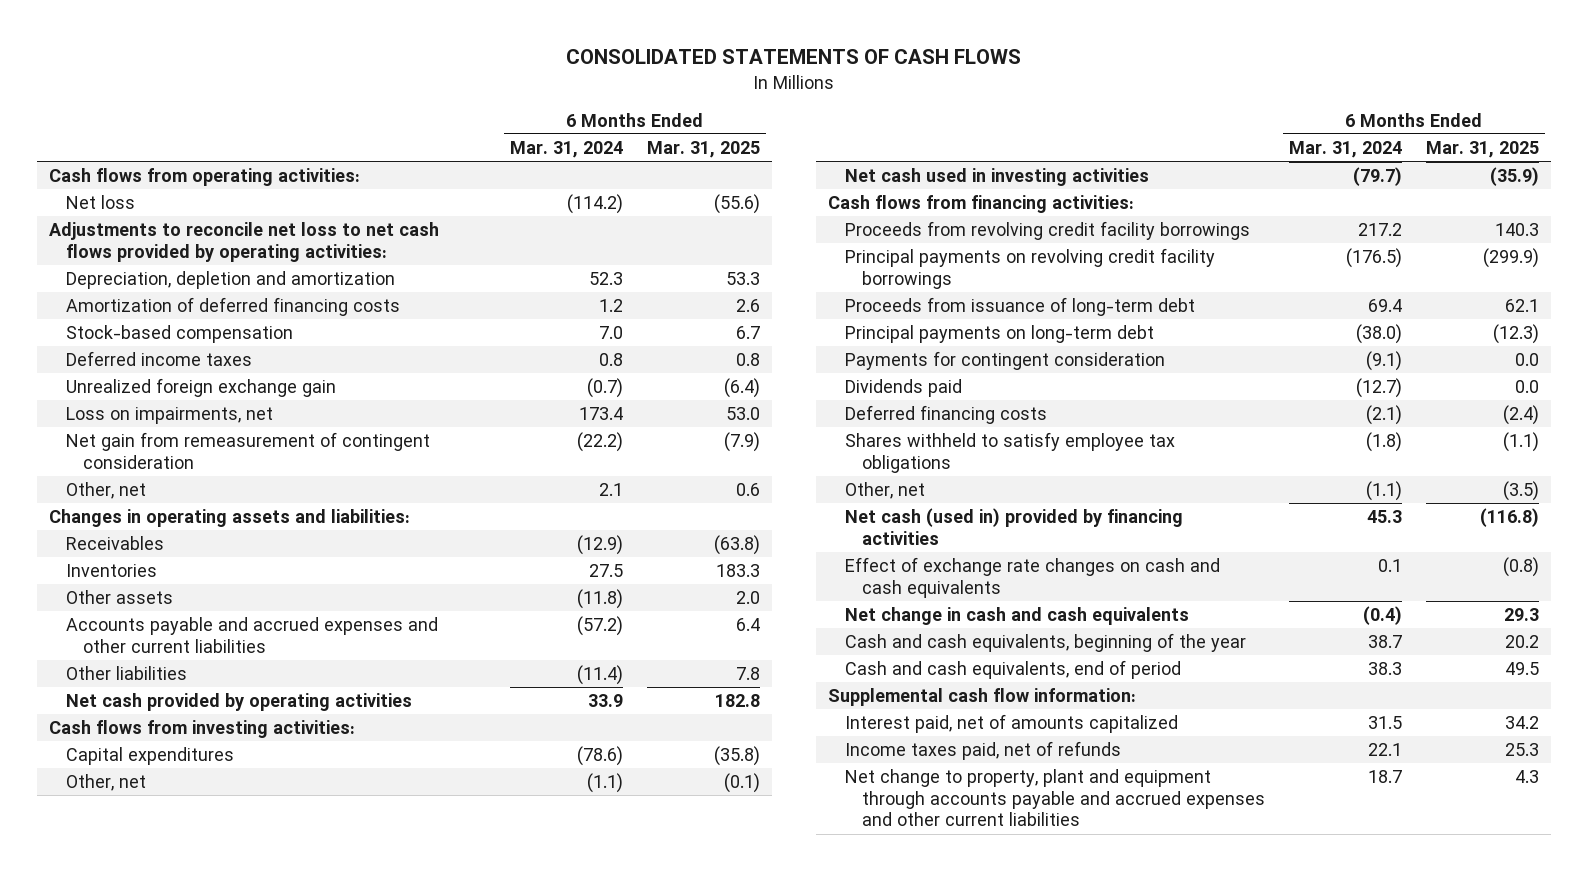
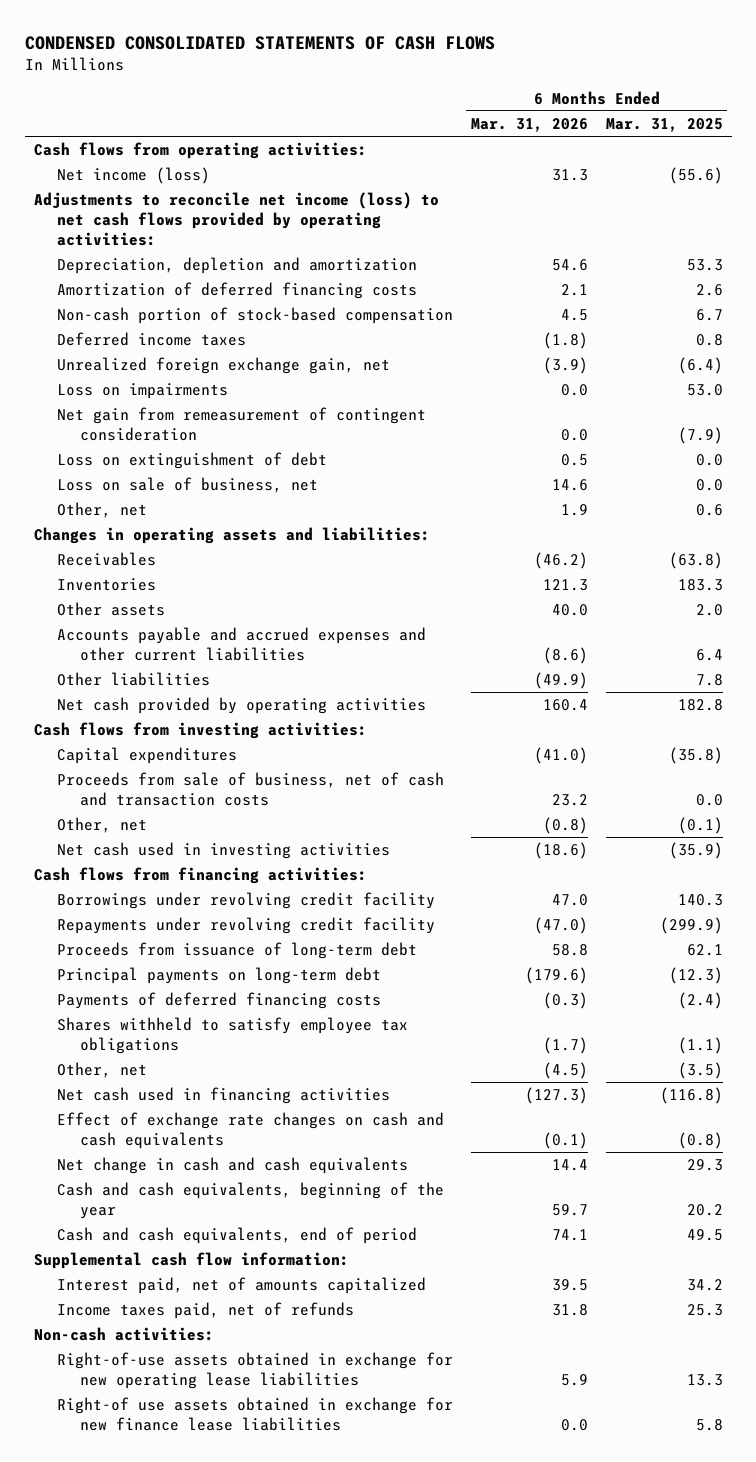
- CONSOLIDATED STATEMENTS OF CASH FLOWS
+ CONDENSED CONSOLIDATED STATEMENTS OF CASH FLOWS
- | 6 Months Ended Mar. 31, 2024 | 6 Months Ended Mar. 31, 2025
+ | 6 Months Ended Mar. 31, 2026 | 6 Months Ended Mar. 31, 2025
- Net loss | (114.2) | (55.6)
- Adjustments to reconcile net loss to net cash flows provided by operating activities:
+ Net income (loss) | 31.3 | (55.6)
+ Adjustments to reconcile net income (loss) to net cash flows provided by operating activities:
- Stock-based compensation | 7.0 | 6.7
+ Non-cash portion of stock-based compensation | 4.5 | 6.7
- Unrealized foreign exchange gain | (0.7) | (6.4)
- Loss on impairments, net | 173.4 | 53.0
+ Unrealized foreign exchange gain, net | (3.9) | (6.4)
+ Loss on impairments | 0.0 | 53.0
+ Loss on extinguishment of debt | 0.5 | 0.0
+ Loss on sale of business, net | 14.6 | 0.0
+ Proceeds from sale of business, net of cash and transaction costs | 23.2 | 0.0
- Proceeds from revolving credit facility borrowings | 217.2 | 140.3
- Principal payments on revolving credit facility borrowings | (176.5) | (299.9)
+ Borrowings under revolving credit facility | 47.0 | 140.3
+ Repayments under revolving credit facility | (47.0) | (299.9)
- Payments for contingent consideration | (9.1) | 0.0
- Dividends paid | (12.7) | 0.0
- Deferred financing costs | (2.1) | (2.4)
+ Payments of deferred financing costs | (0.3) | (2.4)
- Net cash (used in) provided by financing activities | 45.3 | (116.8)
+ Net cash used in financing activities | (127.3) | (116.8)
- Net change to property, plant and equipment through accounts payable and accrued expenses and other current liabilities | 18.7 | 4.3
+ Non-cash activities:
+ Right-of-use assets obtained in exchange for new operating lease liabilities | 5.9 | 13.3
+ Right-of use assets obtained in exchange for new finance lease liabilities | 0.0 | 5.8

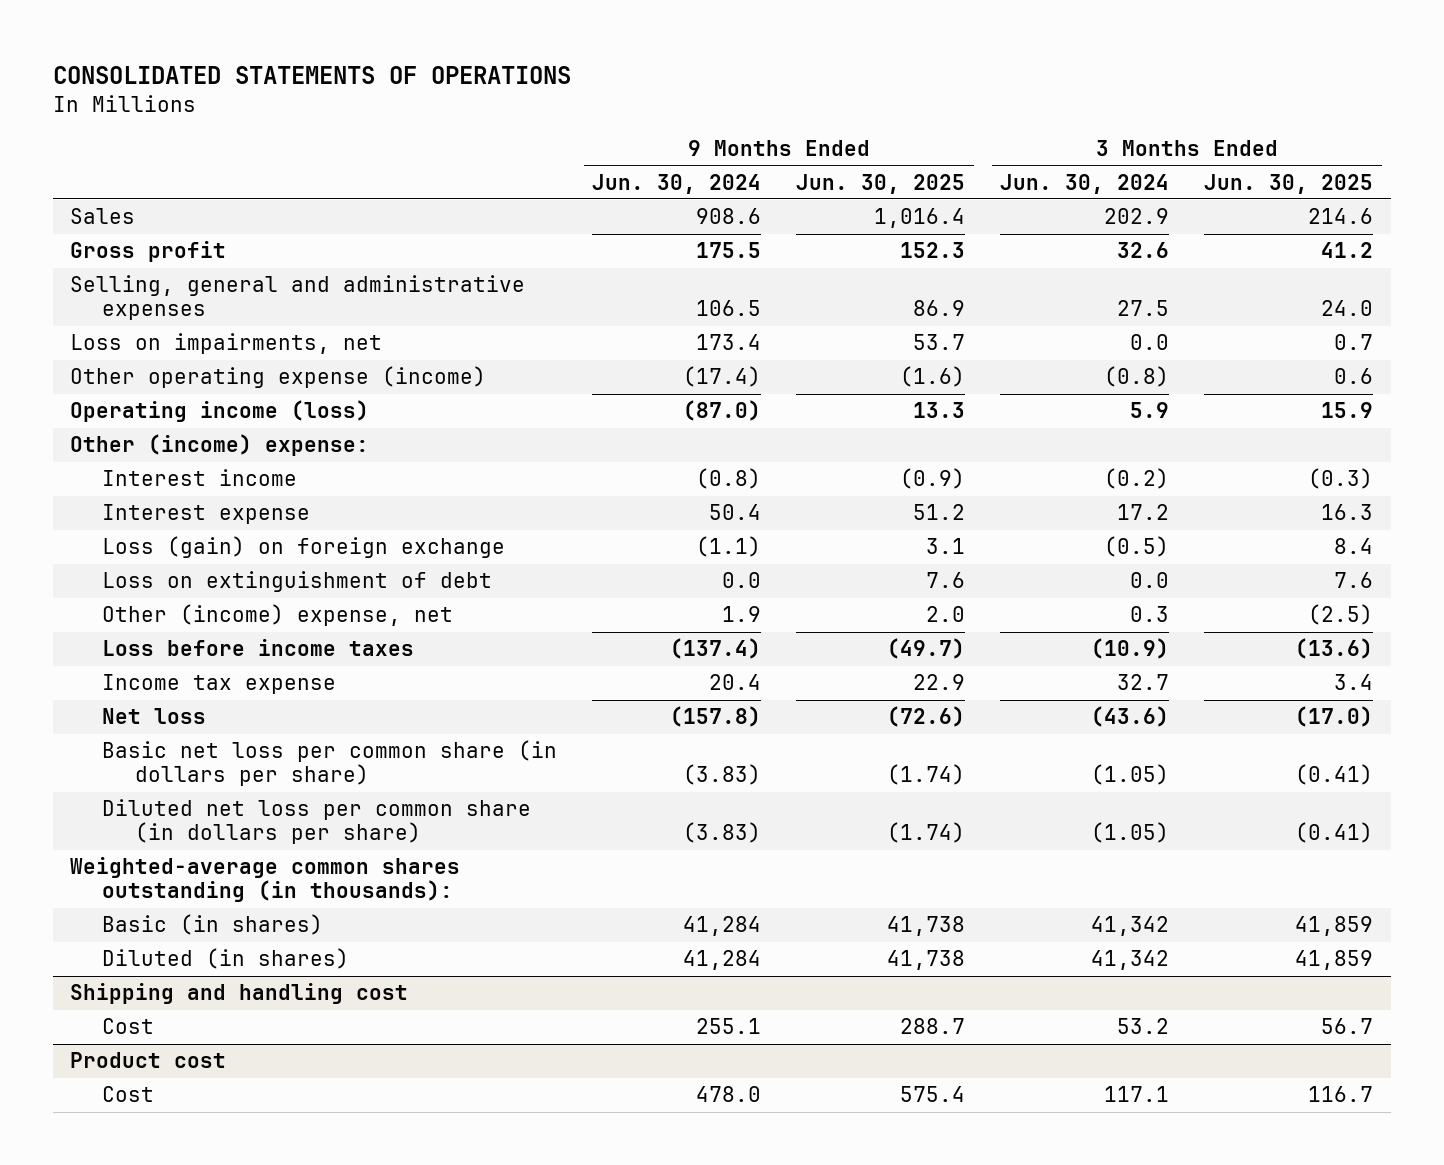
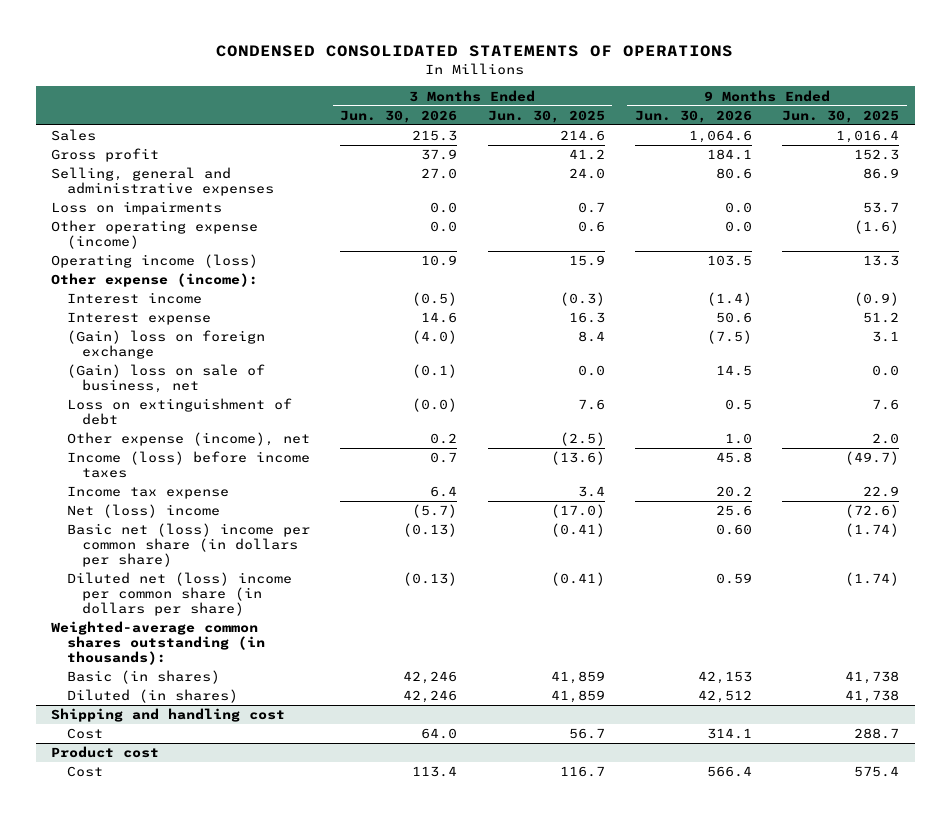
- CONSOLIDATED STATEMENTS OF OPERATIONS
+ CONDENSED CONSOLIDATED STATEMENTS OF OPERATIONS
- | 9 Months Ended Jun. 30, 2024 | 9 Months Ended Jun. 30, 2025 | 3 Months Ended Jun. 30, 2024 | 3 Months Ended Jun. 30, 2025
+ | 3 Months Ended Jun. 30, 2026 | 3 Months Ended Jun. 30, 2025 | 9 Months Ended Jun. 30, 2026 | 9 Months Ended Jun. 30, 2025
- Loss on impairments, net | 173.4 | 53.7 | 0.0 | 0.7
+ Loss on impairments | 0.0 | 0.7 | 0.0 | 53.7
- Other (income) expense:
+ Other expense (income):
- Loss (gain) on foreign exchange | (1.1) | 3.1 | (0.5) | 8.4
+ (Gain) loss on foreign exchange | (4.0) | 8.4 | (7.5) | 3.1
+ (Gain) loss on sale of business, net | (0.1) | 0.0 | 14.5 | 0.0
- Other (income) expense, net | 1.9 | 2.0 | 0.3 | (2.5)
- Loss before income taxes | (137.4) | (49.7) | (10.9) | (13.6)
+ Other expense (income), net | 0.2 | (2.5) | 1.0 | 2.0
+ Income (loss) before income taxes | 0.7 | (13.6) | 45.8 | (49.7)
- Net loss | (157.8) | (72.6) | (43.6) | (17.0)
- Basic net loss per common share (in dollars per share) | (3.83) | (1.74) | (1.05) | (0.41)
- Diluted net loss per common share (in dollars per share) | (3.83) | (1.74) | (1.05) | (0.41)
+ Net (loss) income | (5.7) | (17.0) | 25.6 | (72.6)
+ Basic net (loss) income per common share (in dollars per share) | (0.13) | (0.41) | 0.60 | (1.74)
+ Diluted net (loss) income per common share (in dollars per share) | (0.13) | (0.41) | 0.59 | (1.74)

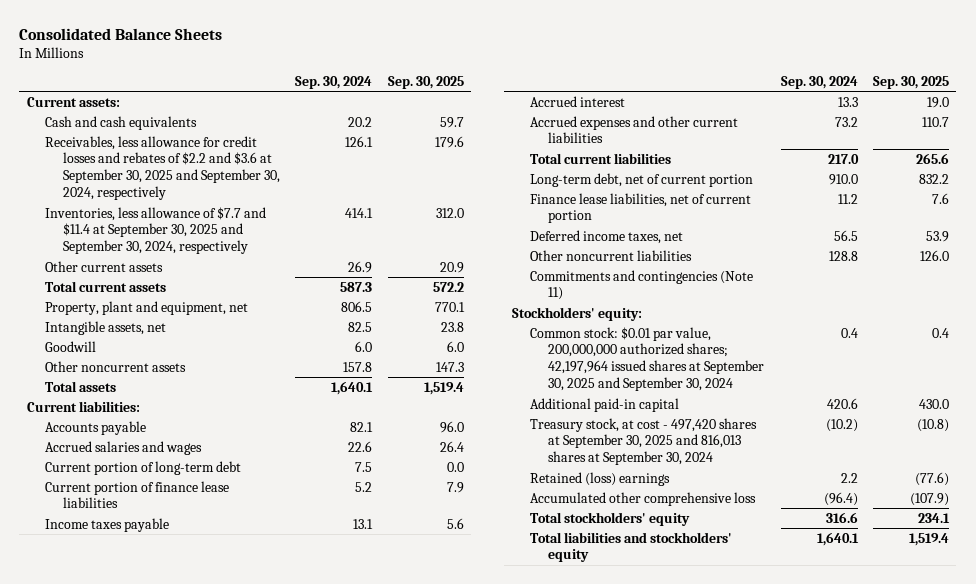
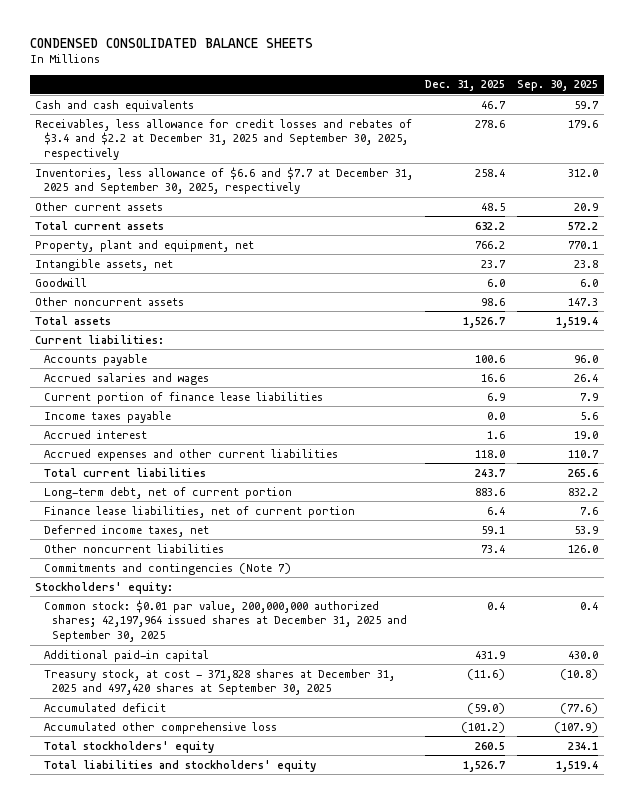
- Consolidated Balance Sheets
+ CONDENSED CONSOLIDATED BALANCE SHEETS
- | Sep. 30, 2024 | Sep. 30, 2025
+ | Dec. 31, 2025 | Sep. 30, 2025
- Current assets:
- Receivables, less allowance for credit losses and rebates of $2.2 and $3.6 at September 30, 2025 and September 30, 2024, respectively | 126.1 | 179.6
- Inventories, less allowance of $7.7 and $11.4 at September 30, 2025 and September 30, 2024, respectively | 414.1 | 312.0
+ Receivables, less allowance for credit losses and rebates of $3.4 and $2.2 at December 31, 2025 and September 30, 2025, respectively | 278.6 | 179.6
+ Inventories, less allowance of $6.6 and $7.7 at December 31, 2025 and September 30, 2025, respectively | 258.4 | 312.0
- Current portion of long-term debt | 7.5 | 0.0
- Commitments and contingencies (Note 11)
+ Commitments and contingencies (Note 7)
- Common stock: $0.01 par value, 200,000,000 authorized shares; 42,197,964 issued shares at September 30, 2025 and September 30, 2024 | 0.4 | 0.4
+ Common stock: $0.01 par value, 200,000,000 authorized shares; 42,197,964 issued shares at December 31, 2025 and September 30, 2025 | 0.4 | 0.4
- Treasury stock, at cost - 497,420 shares at September 30, 2025 and 816,013 shares at September 30, 2024 | (10.2) | (10.8)
- Retained (loss) earnings | 2.2 | (77.6)
+ Treasury stock, at cost - 371,828 shares at December 31, 2025 and 497,420 shares at September 30, 2025 | (11.6) | (10.8)
+ Accumulated deficit | (59.0) | (77.6)

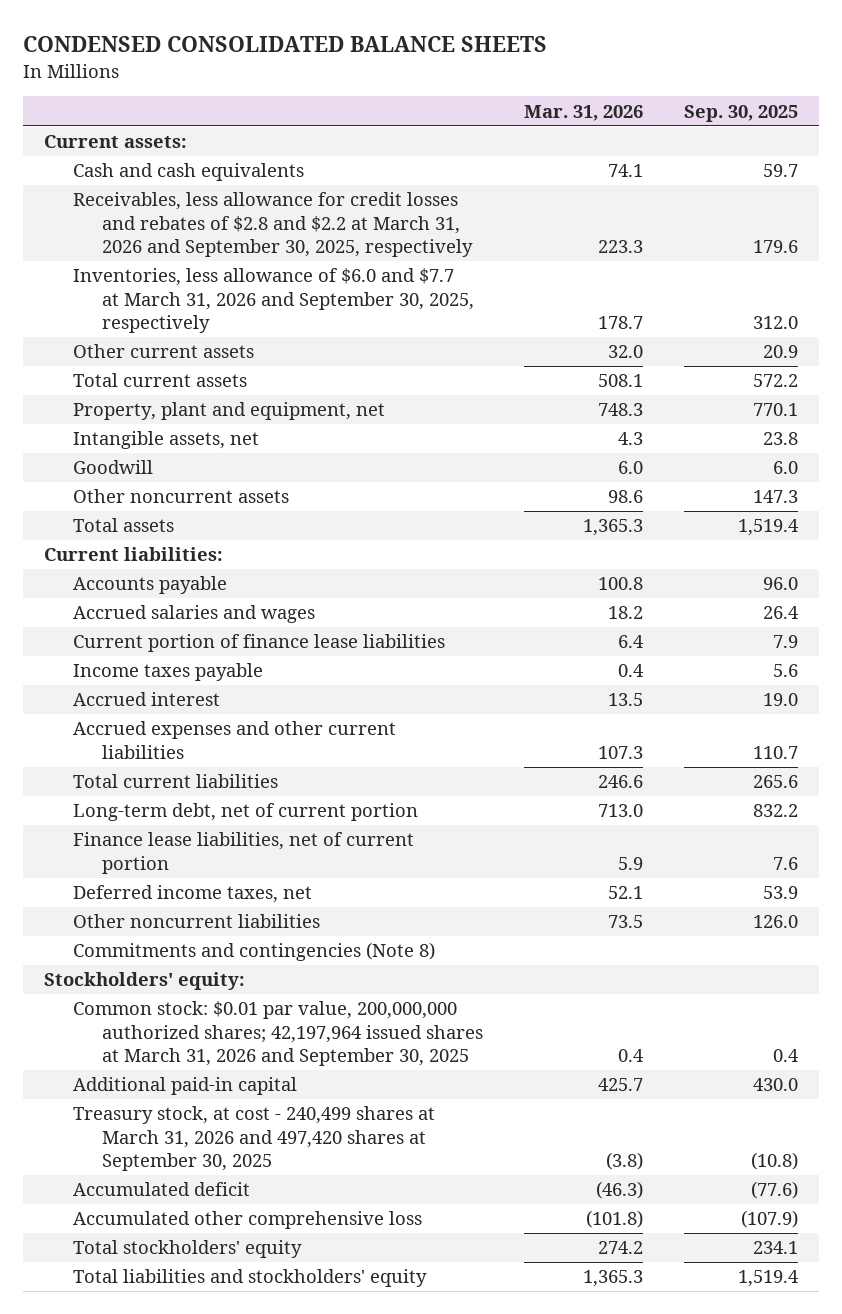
- | Dec. 31, 2025 | Sep. 30, 2025
+ | Mar. 31, 2026 | Sep. 30, 2025
+ Current assets:
- Receivables, less allowance for credit losses and rebates of $3.4 and $2.2 at December 31, 2025 and September 30, 2025, respectively | 278.6 | 179.6
- Inventories, less allowance of $6.6 and $7.7 at December 31, 2025 and September 30, 2025, respectively | 258.4 | 312.0
+ Receivables, less allowance for credit losses and rebates of $2.8 and $2.2 at March 31, 2026 and September 30, 2025, respectively | 223.3 | 179.6
+ Inventories, less allowance of $6.0 and $7.7 at March 31, 2026 and September 30, 2025, respectively | 178.7 | 312.0
- Commitments and contingencies (Note 7)
+ Commitments and contingencies (Note 8)
- Common stock: $0.01 par value, 200,000,000 authorized shares; 42,197,964 issued shares at December 31, 2025 and September 30, 2025 | 0.4 | 0.4
+ Common stock: $0.01 par value, 200,000,000 authorized shares; 42,197,964 issued shares at March 31, 2026 and September 30, 2025 | 0.4 | 0.4
- Treasury stock, at cost - 371,828 shares at December 31, 2025 and 497,420 shares at September 30, 2025 | (11.6) | (10.8)
+ Treasury stock, at cost - 240,499 shares at March 31, 2026 and 497,420 shares at September 30, 2025 | (3.8) | (10.8)

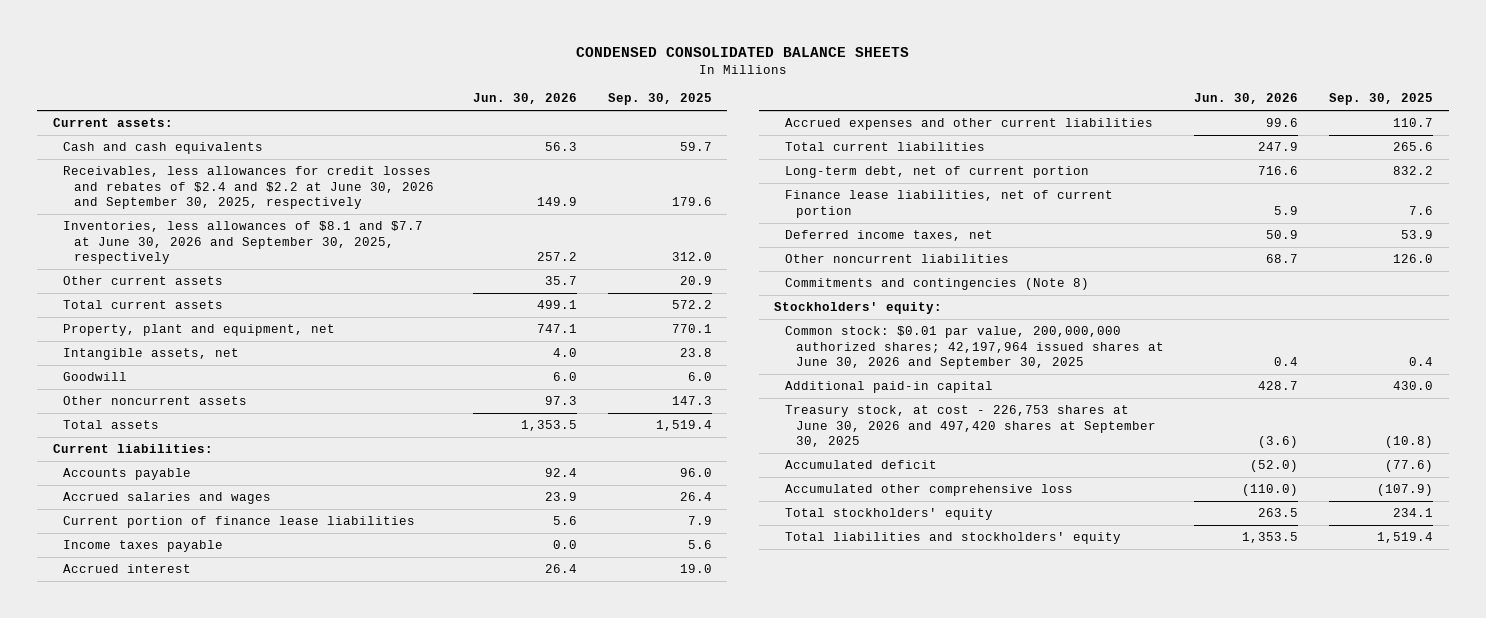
- | Mar. 31, 2026 | Sep. 30, 2025
+ | Jun. 30, 2026 | Sep. 30, 2025
- Receivables, less allowance for credit losses and rebates of $2.8 and $2.2 at March 31, 2026 and September 30, 2025, respectively | 223.3 | 179.6
- Inventories, less allowance of $6.0 and $7.7 at March 31, 2026 and September 30, 2025, respectively | 178.7 | 312.0
+ Receivables, less allowances for credit losses and rebates of $2.4 and $2.2 at June 30, 2026 and September 30, 2025, respectively | 149.9 | 179.6
+ Inventories, less allowances of $8.1 and $7.7 at June 30, 2026 and September 30, 2025, respectively | 257.2 | 312.0
- Common stock: $0.01 par value, 200,000,000 authorized shares; 42,197,964 issued shares at March 31, 2026 and September 30, 2025 | 0.4 | 0.4
+ Common stock: $0.01 par value, 200,000,000 authorized shares; 42,197,964 issued shares at June 30, 2026 and September 30, 2025 | 0.4 | 0.4
- Treasury stock, at cost - 240,499 shares at March 31, 2026 and 497,420 shares at September 30, 2025 | (3.8) | (10.8)
+ Treasury stock, at cost - 226,753 shares at June 30, 2026 and 497,420 shares at September 30, 2025 | (3.6) | (10.8)

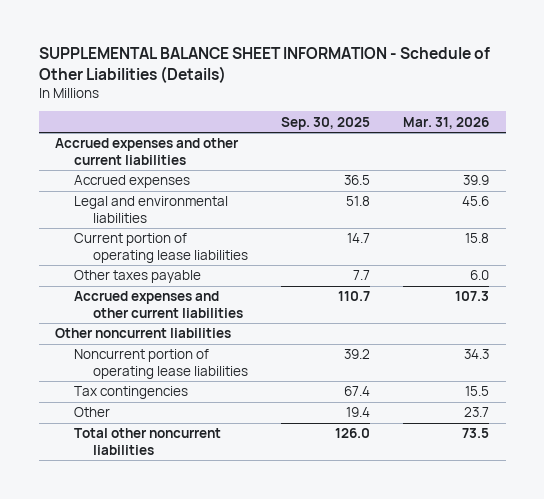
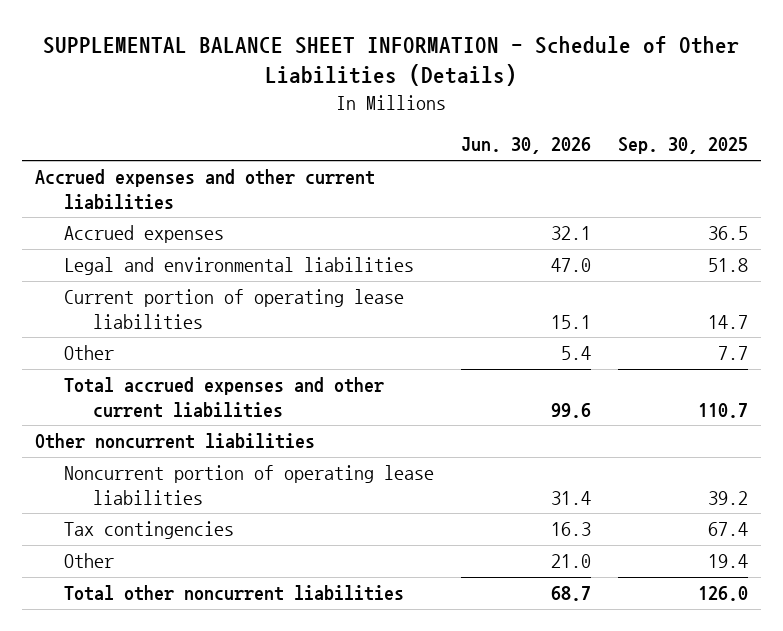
- | Sep. 30, 2025 | Mar. 31, 2026
+ | Jun. 30, 2026 | Sep. 30, 2025
- Other taxes payable | 7.7 | 6.0
- Accrued expenses and other current liabilities | 110.7 | 107.3
+ Other | 5.4 | 7.7
+ Total accrued expenses and other current liabilities | 99.6 | 110.7

